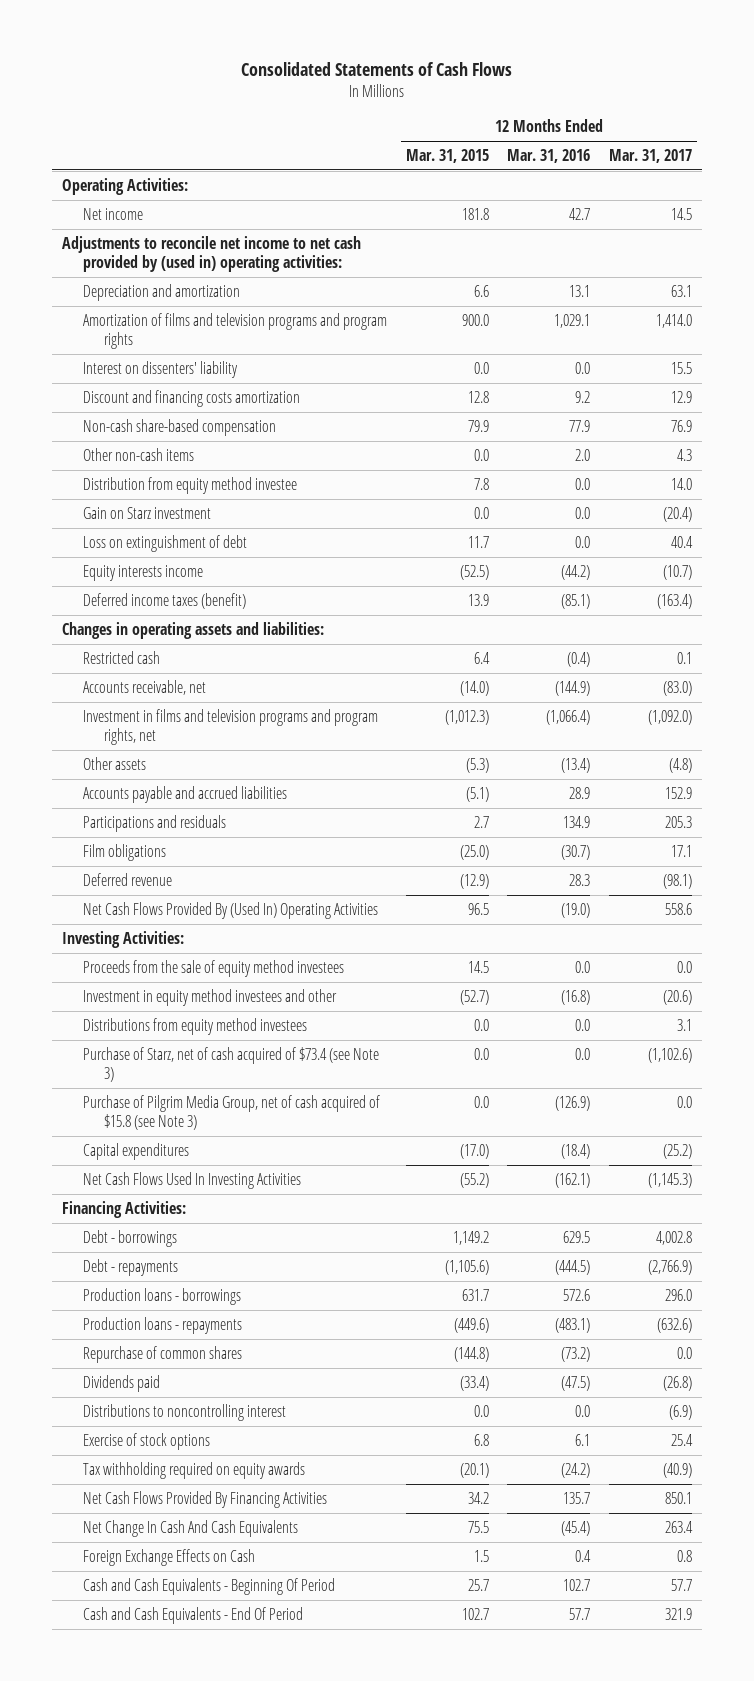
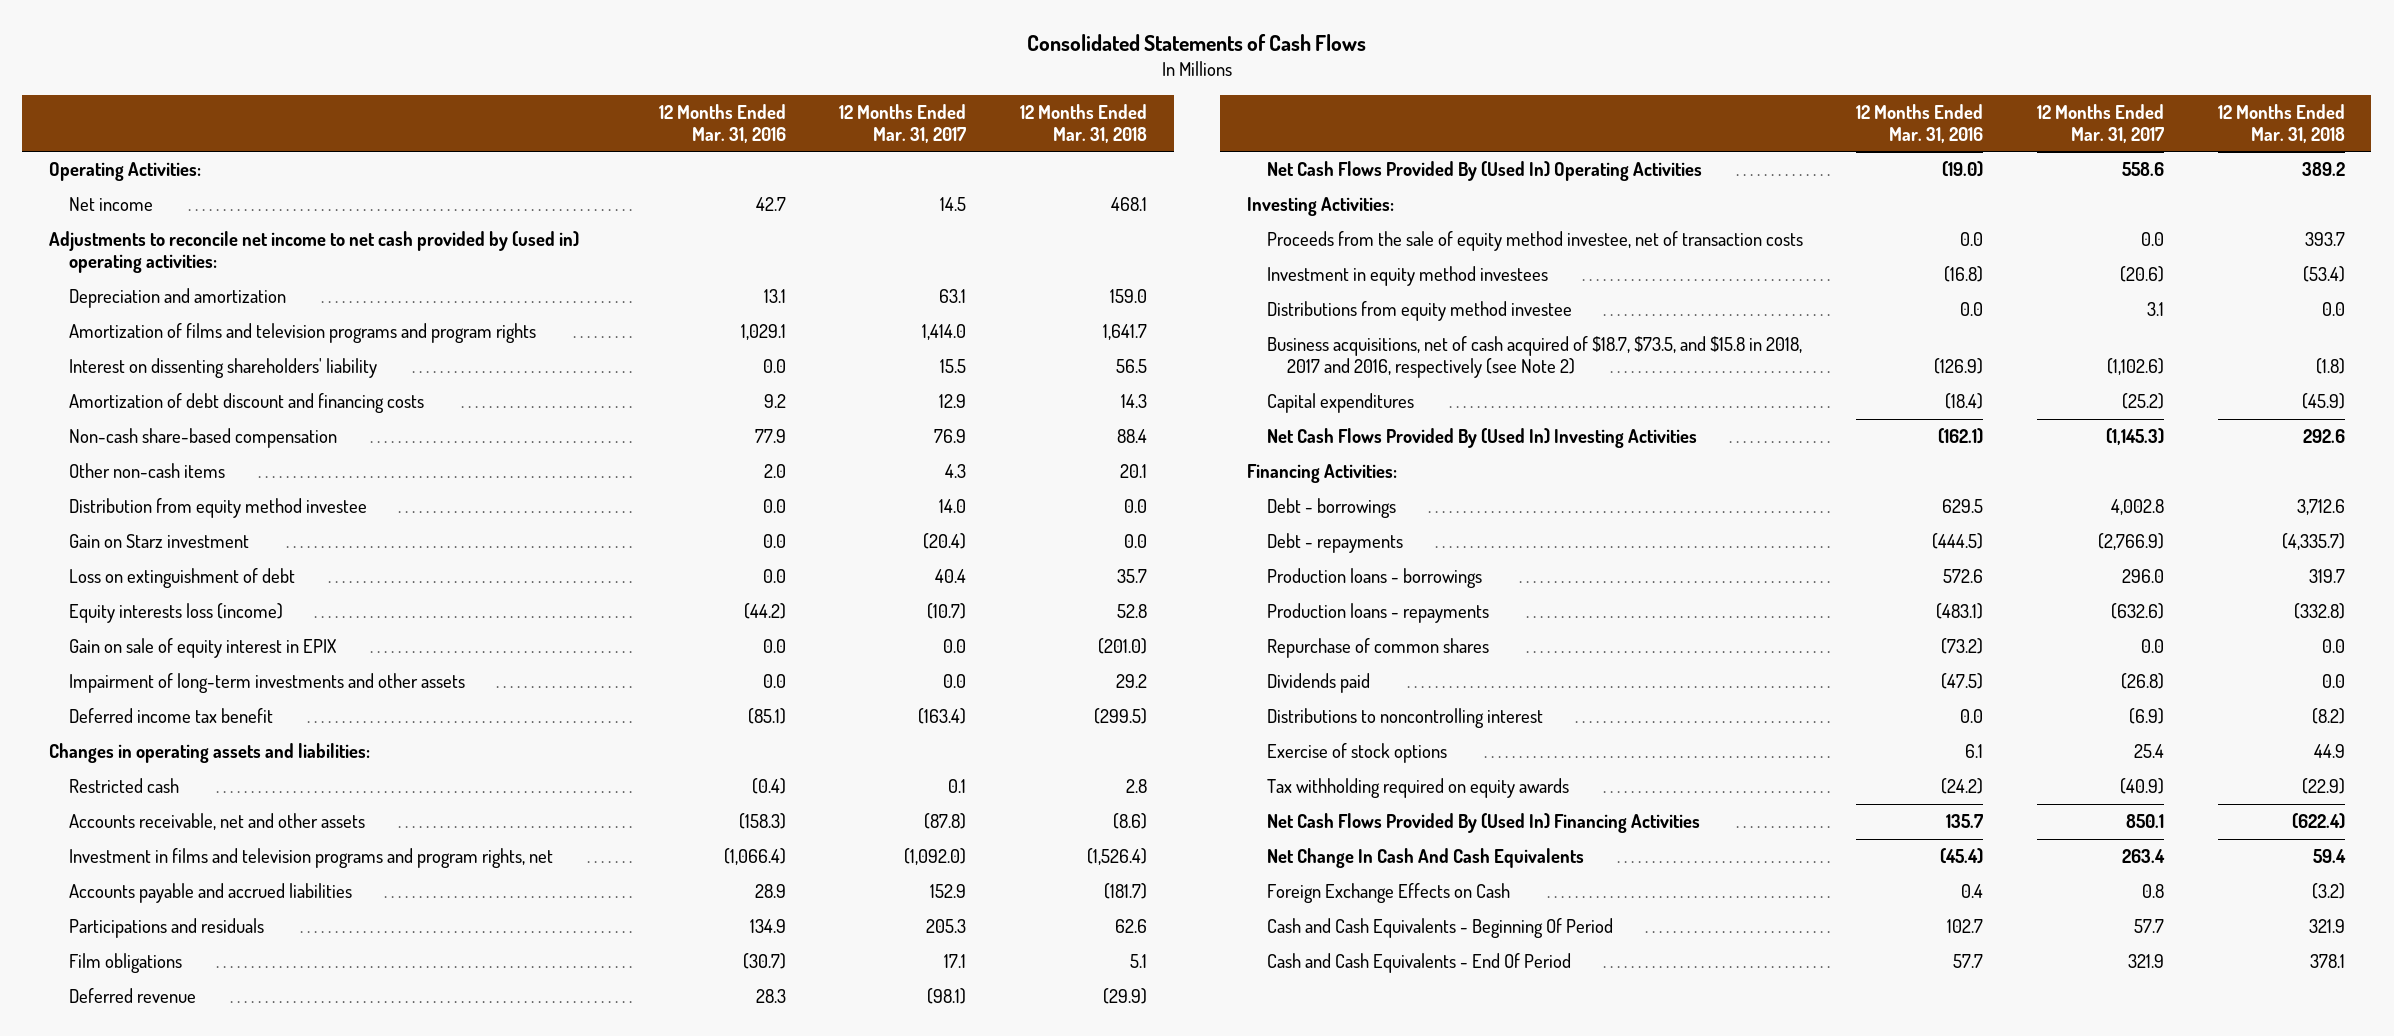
- | 12 Months Ended Mar. 31, 2015 | 12 Months Ended Mar. 31, 2016 | 12 Months Ended Mar. 31, 2017
+ | 12 Months Ended Mar. 31, 2016 | 12 Months Ended Mar. 31, 2017 | 12 Months Ended Mar. 31, 2018
- Interest on dissenters' liability | 0.0 | 0.0 | 15.5
- Discount and financing costs amortization | 12.8 | 9.2 | 12.9
+ Interest on dissenting shareholders' liability | 0.0 | 15.5 | 56.5
+ Amortization of debt discount and financing costs | 9.2 | 12.9 | 14.3
- Equity interests income | (52.5) | (44.2) | (10.7)
- Deferred income taxes (benefit) | 13.9 | (85.1) | (163.4)
+ Equity interests loss (income) | (44.2) | (10.7) | 52.8
+ Gain on sale of equity interest in EPIX | 0.0 | 0.0 | (201.0)
+ Impairment of long-term investments and other assets | 0.0 | 0.0 | 29.2
+ Deferred income tax benefit | (85.1) | (163.4) | (299.5)
- Accounts receivable, net | (14.0) | (144.9) | (83.0)
+ Accounts receivable, net and other assets | (158.3) | (87.8) | (8.6)
- Other assets | (5.3) | (13.4) | (4.8)
- Proceeds from the sale of equity method investees | 14.5 | 0.0 | 0.0
- Investment in equity method investees and other | (52.7) | (16.8) | (20.6)
- Distributions from equity method investees | 0.0 | 0.0 | 3.1
- Purchase of Starz, net of cash acquired of $73.4 (see Note 3) | 0.0 | 0.0 | (1,102.6)
- Purchase of Pilgrim Media Group, net of cash acquired of $15.8 (see Note 3) | 0.0 | (126.9) | 0.0
+ Proceeds from the sale of equity method investee, net of transaction costs | 0.0 | 0.0 | 393.7
+ Investment in equity method investees | (16.8) | (20.6) | (53.4)
+ Distributions from equity method investee | 0.0 | 3.1 | 0.0
+ Business acquisitions, net of cash acquired of $18.7, $73.5, and $15.8 in 2018, 2017 and 2016, respectively (see Note 2) | (126.9) | (1,102.6) | (1.8)
- Net Cash Flows Used In Investing Activities | (55.2) | (162.1) | (1,145.3)
+ Net Cash Flows Provided By (Used In) Investing Activities | (162.1) | (1,145.3) | 292.6
- Net Cash Flows Provided By Financing Activities | 34.2 | 135.7 | 850.1
+ Net Cash Flows Provided By (Used In) Financing Activities | 135.7 | 850.1 | (622.4)

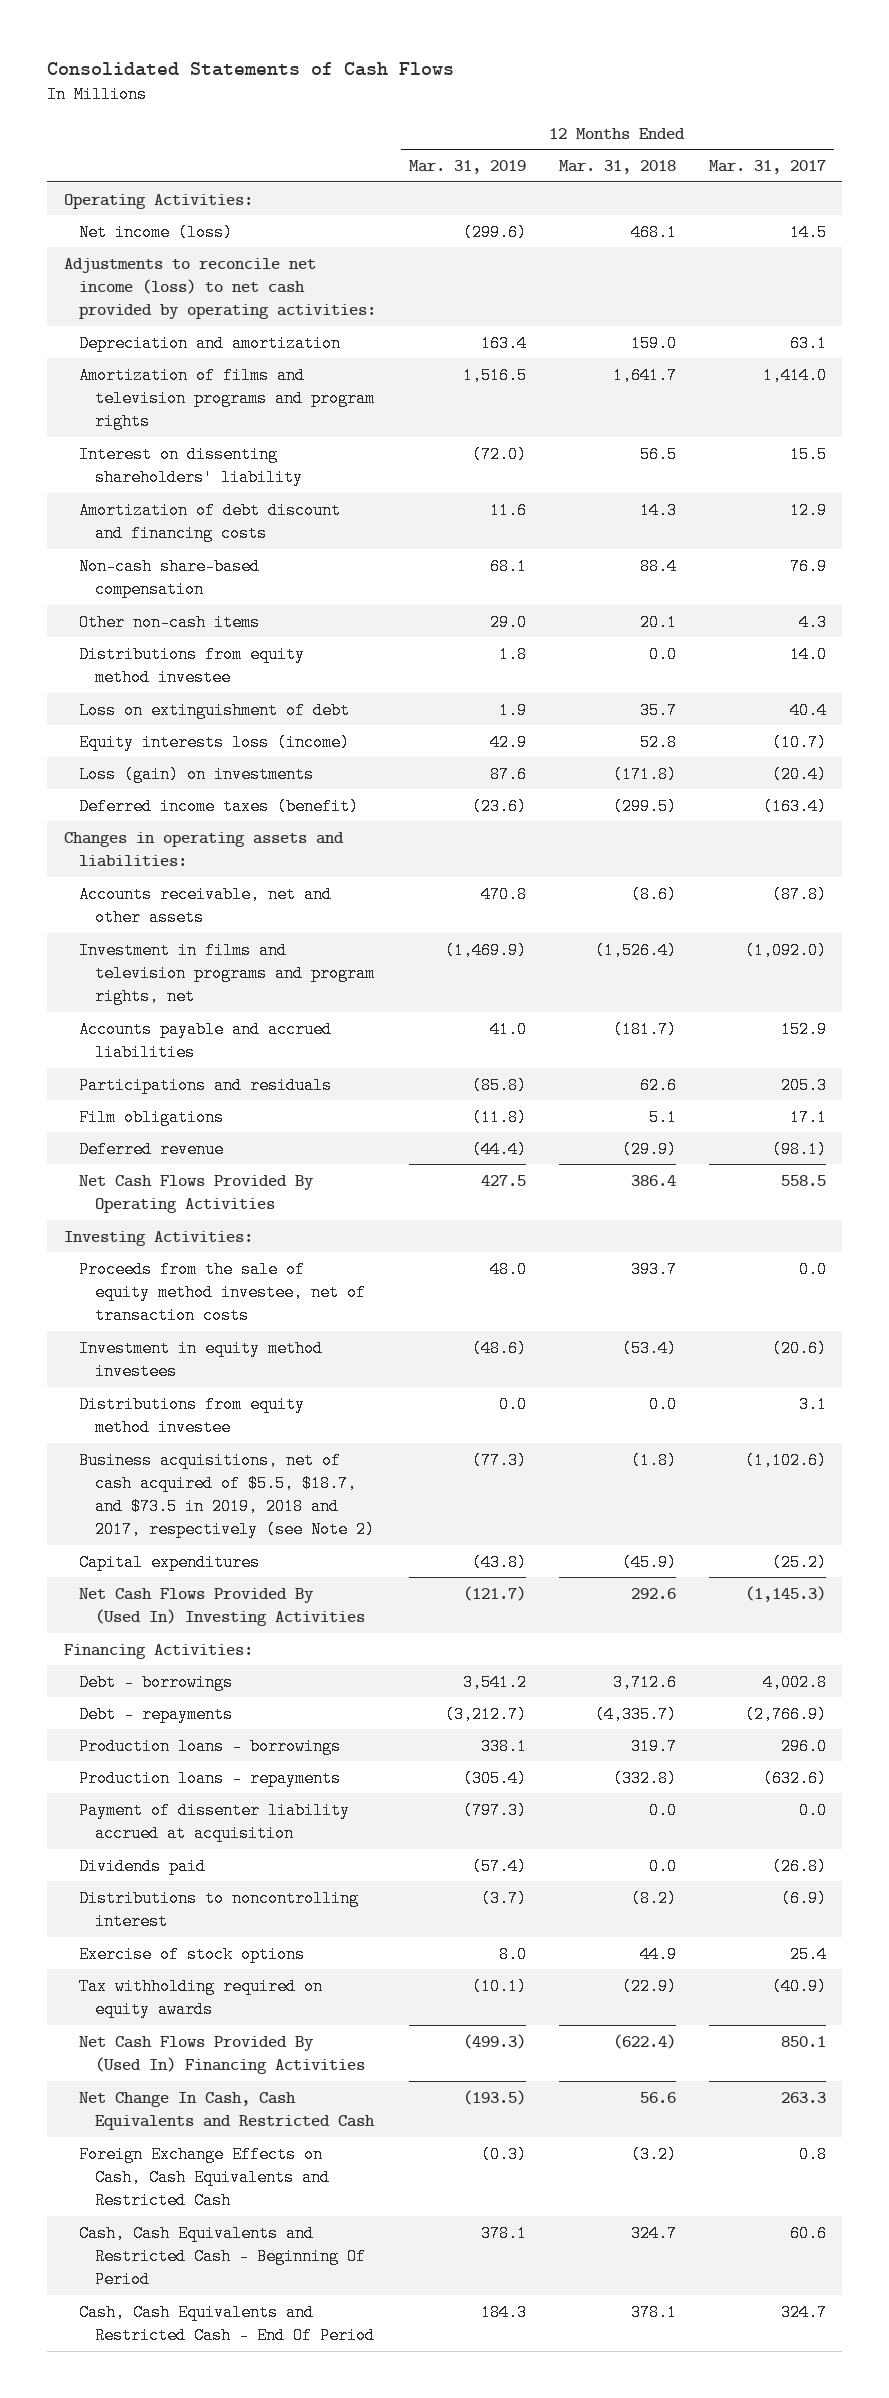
- | 12 Months Ended Mar. 31, 2016 | 12 Months Ended Mar. 31, 2017 | 12 Months Ended Mar. 31, 2018
+ | 12 Months Ended Mar. 31, 2019 | 12 Months Ended Mar. 31, 2018 | 12 Months Ended Mar. 31, 2017
- Net income | 42.7 | 14.5 | 468.1
- Adjustments to reconcile net income to net cash provided by (used in) operating activities:
+ Net income (loss) | (299.6) | 468.1 | 14.5
+ Adjustments to reconcile net income (loss) to net cash provided by operating activities:
- Distribution from equity method investee | 0.0 | 14.0 | 0.0
- Gain on Starz investment | 0.0 | (20.4) | 0.0
+ Distributions from equity method investee | 1.8 | 0.0 | 14.0
- Gain on sale of equity interest in EPIX | 0.0 | 0.0 | (201.0)
- Impairment of long-term investments and other assets | 0.0 | 0.0 | 29.2
- Deferred income tax benefit | (85.1) | (163.4) | (299.5)
+ Loss (gain) on investments | 87.6 | (171.8) | (20.4)
+ Deferred income taxes (benefit) | (23.6) | (299.5) | (163.4)
- Restricted cash | (0.4) | 0.1 | 2.8
- Net Cash Flows Provided By (Used In) Operating Activities | (19.0) | 558.6 | 389.2
+ Net Cash Flows Provided By Operating Activities | 427.5 | 386.4 | 558.5
- Business acquisitions, net of cash acquired of $18.7, $73.5, and $15.8 in 2018, 2017 and 2016, respectively (see Note 2) | (126.9) | (1,102.6) | (1.8)
+ Business acquisitions, net of cash acquired of $5.5, $18.7, and $73.5 in 2019, 2018 and 2017, respectively (see Note 2) | (77.3) | (1.8) | (1,102.6)
- Repurchase of common shares | (73.2) | 0.0 | 0.0
+ Payment of dissenter liability accrued at acquisition | (797.3) | 0.0 | 0.0
- Net Change In Cash And Cash Equivalents | (45.4) | 263.4 | 59.4
- Foreign Exchange Effects on Cash | 0.4 | 0.8 | (3.2)
- Cash and Cash Equivalents - Beginning Of Period | 102.7 | 57.7 | 321.9
- Cash and Cash Equivalents - End Of Period | 57.7 | 321.9 | 378.1
+ Net Change In Cash, Cash Equivalents and Restricted Cash | (193.5) | 56.6 | 263.3
+ Foreign Exchange Effects on Cash, Cash Equivalents and Restricted Cash | (0.3) | (3.2) | 0.8
+ Cash, Cash Equivalents and Restricted Cash - Beginning Of Period | 378.1 | 324.7 | 60.6
+ Cash, Cash Equivalents and Restricted Cash - End Of Period | 184.3 | 378.1 | 324.7

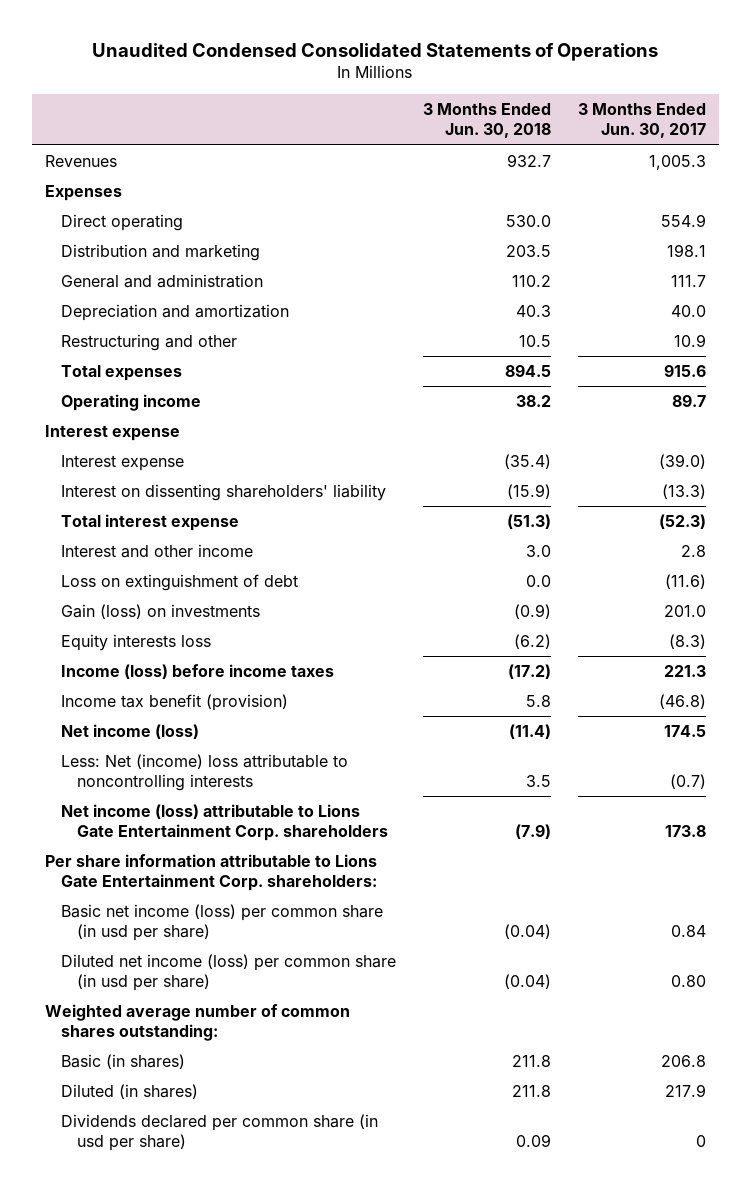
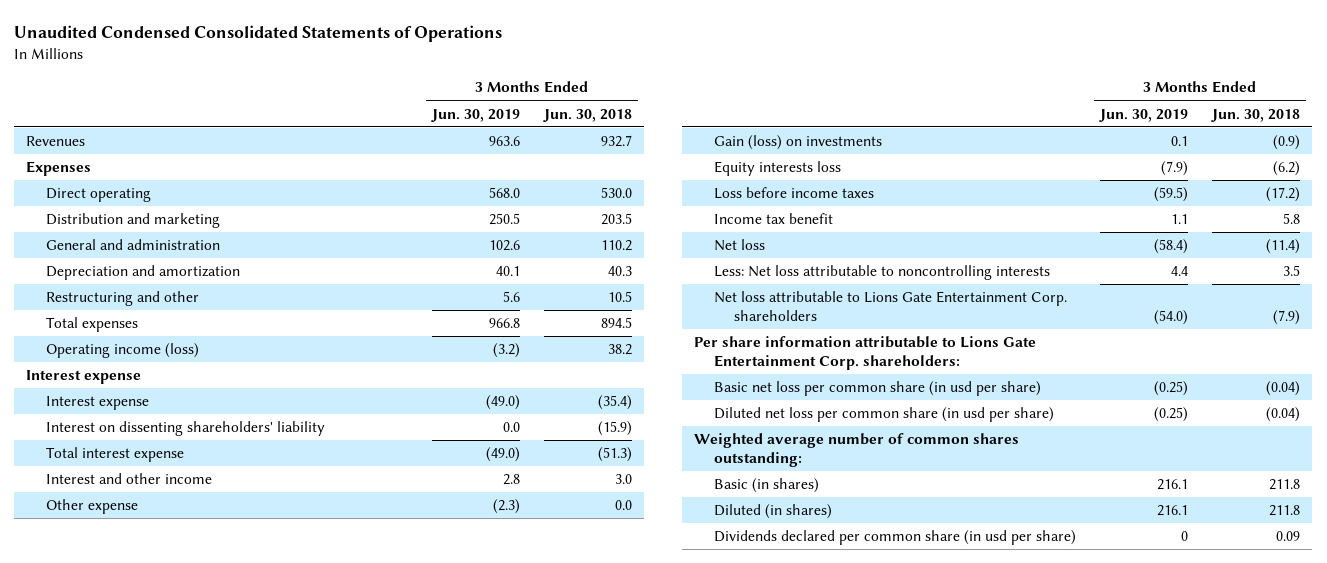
- | 3 Months Ended Jun. 30, 2018 | 3 Months Ended Jun. 30, 2017
+ | 3 Months Ended Jun. 30, 2019 | 3 Months Ended Jun. 30, 2018
- Operating income | 38.2 | 89.7
+ Operating income (loss) | (3.2) | 38.2
- Loss on extinguishment of debt | 0.0 | (11.6)
+ Other expense | (2.3) | 0.0
- Income (loss) before income taxes | (17.2) | 221.3
- Income tax benefit (provision) | 5.8 | (46.8)
- Net income (loss) | (11.4) | 174.5
- Less: Net (income) loss attributable to noncontrolling interests | 3.5 | (0.7)
- Net income (loss) attributable to Lions Gate Entertainment Corp. shareholders | (7.9) | 173.8
+ Loss before income taxes | (59.5) | (17.2)
+ Income tax benefit | 1.1 | 5.8
+ Net loss | (58.4) | (11.4)
+ Less: Net loss attributable to noncontrolling interests | 4.4 | 3.5
+ Net loss attributable to Lions Gate Entertainment Corp. shareholders | (54.0) | (7.9)
- Basic net income (loss) per common share (in usd per share) | (0.04) | 0.84
- Diluted net income (loss) per common share (in usd per share) | (0.04) | 0.80
+ Basic net loss per common share (in usd per share) | (0.25) | (0.04)
+ Diluted net loss per common share (in usd per share) | (0.25) | (0.04)

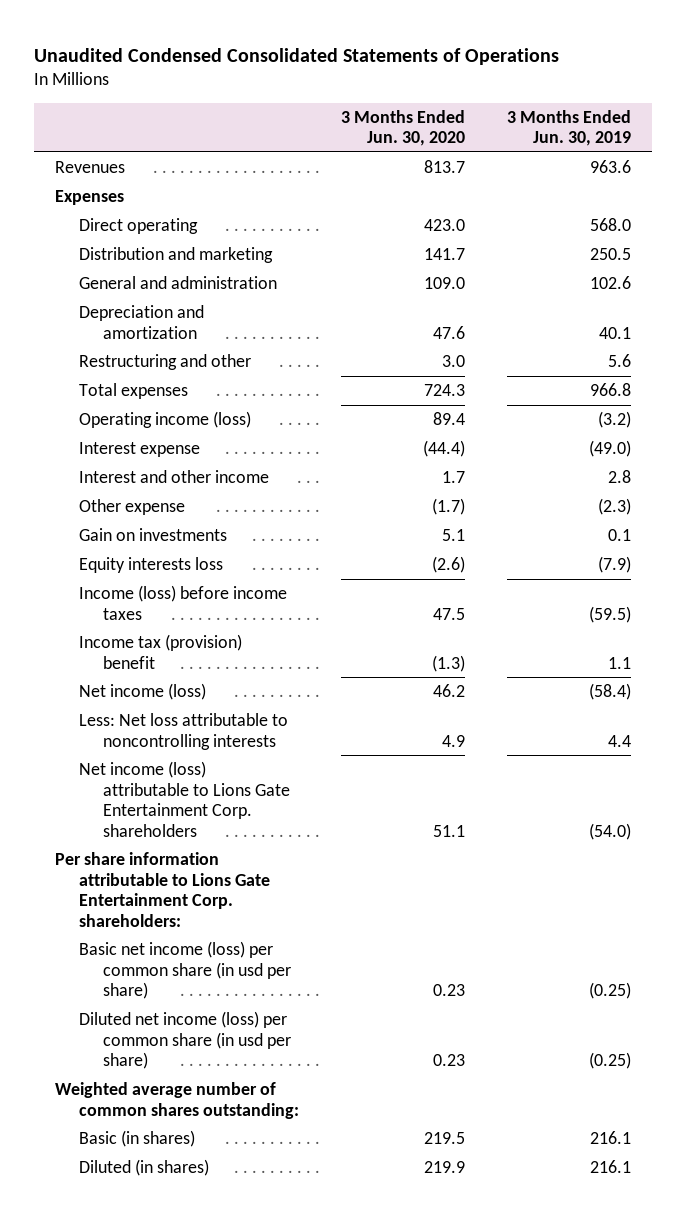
- | 3 Months Ended Jun. 30, 2019 | 3 Months Ended Jun. 30, 2018
+ | 3 Months Ended Jun. 30, 2020 | 3 Months Ended Jun. 30, 2019
- Interest expense
- Interest on dissenting shareholders' liability | 0.0 | (15.9)
- Total interest expense | (49.0) | (51.3)
- Gain (loss) on investments | 0.1 | (0.9)
+ Gain on investments | 5.1 | 0.1
- Loss before income taxes | (59.5) | (17.2)
- Income tax benefit | 1.1 | 5.8
- Net loss | (58.4) | (11.4)
+ Income (loss) before income taxes | 47.5 | (59.5)
+ Income tax (provision) benefit | (1.3) | 1.1
+ Net income (loss) | 46.2 | (58.4)
- Net loss attributable to Lions Gate Entertainment Corp. shareholders | (54.0) | (7.9)
+ Net income (loss) attributable to Lions Gate Entertainment Corp. shareholders | 51.1 | (54.0)
- Basic net loss per common share (in usd per share) | (0.25) | (0.04)
- Diluted net loss per common share (in usd per share) | (0.25) | (0.04)
+ Basic net income (loss) per common share (in usd per share) | 0.23 | (0.25)
+ Diluted net income (loss) per common share (in usd per share) | 0.23 | (0.25)
- Dividends declared per common share (in usd per share) | 0 | 0.09

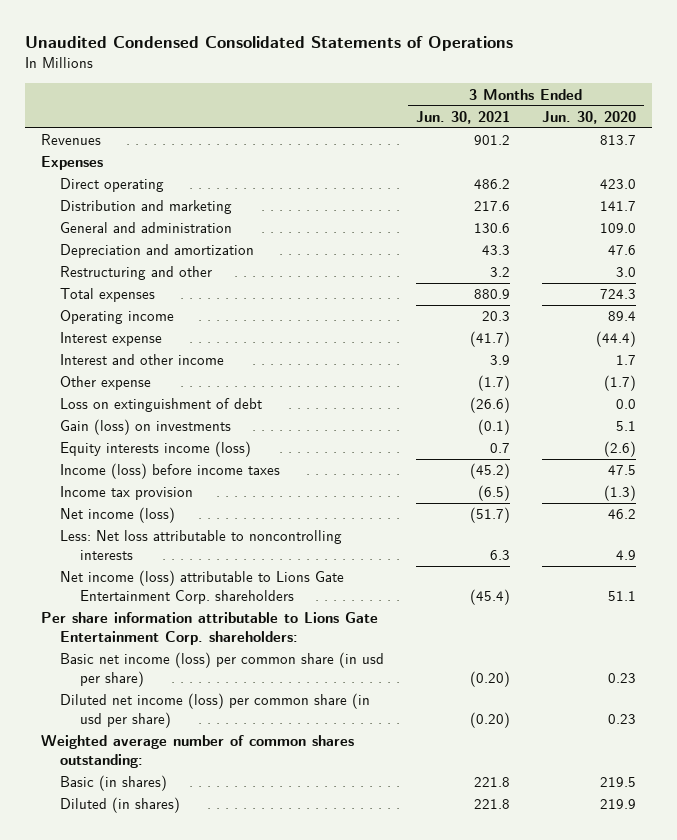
- | 3 Months Ended Jun. 30, 2020 | 3 Months Ended Jun. 30, 2019
+ | 3 Months Ended Jun. 30, 2021 | 3 Months Ended Jun. 30, 2020
- Operating income (loss) | 89.4 | (3.2)
+ Operating income | 20.3 | 89.4
- Gain on investments | 5.1 | 0.1
- Equity interests loss | (2.6) | (7.9)
+ Loss on extinguishment of debt | (26.6) | 0.0
+ Gain (loss) on investments | (0.1) | 5.1
+ Equity interests income (loss) | 0.7 | (2.6)
- Income tax (provision) benefit | (1.3) | 1.1
+ Income tax provision | (6.5) | (1.3)

